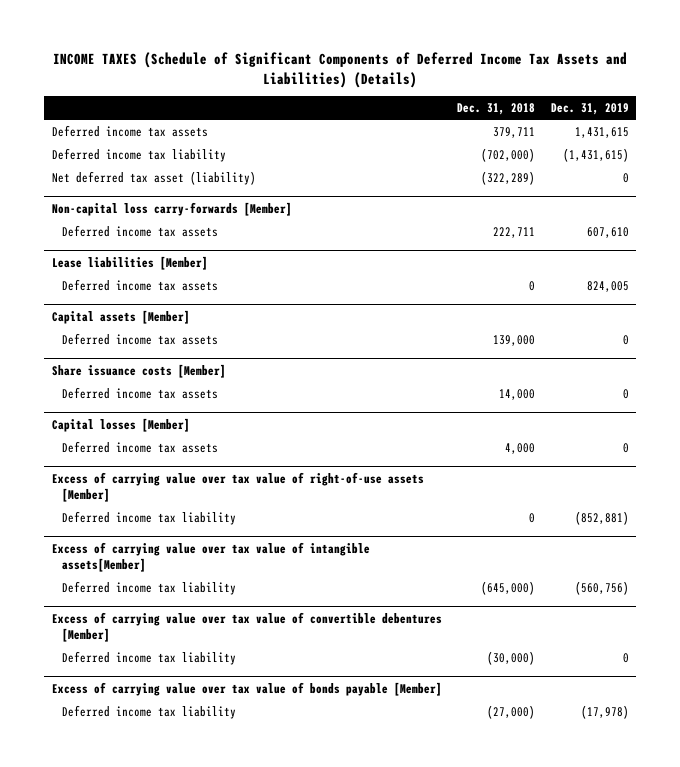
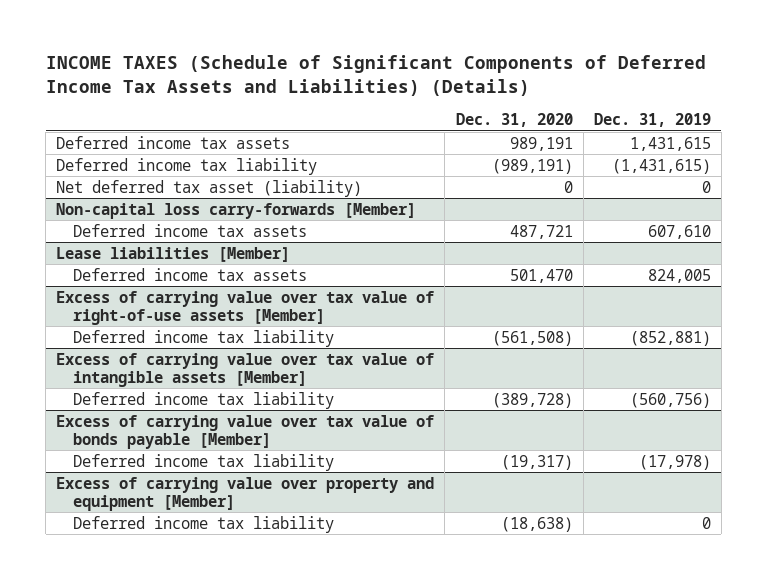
- | Dec. 31, 2018 | Dec. 31, 2019
+ | Dec. 31, 2020 | Dec. 31, 2019
- Capital assets [Member]
- Deferred income tax assets | 139,000 | 0
- Share issuance costs [Member]
- Deferred income tax assets | 14,000 | 0
- Capital losses [Member]
- Deferred income tax assets | 4,000 | 0
- Excess of carrying value over tax value of intangible assets[Member]
+ Excess of carrying value over tax value of intangible assets [Member]
- Excess of carrying value over tax value of convertible debentures [Member]
- Deferred income tax liability | (30,000) | 0
+ Excess of carrying value over property and equipment [Member]
+ Deferred income tax liability | (18,638) | 0

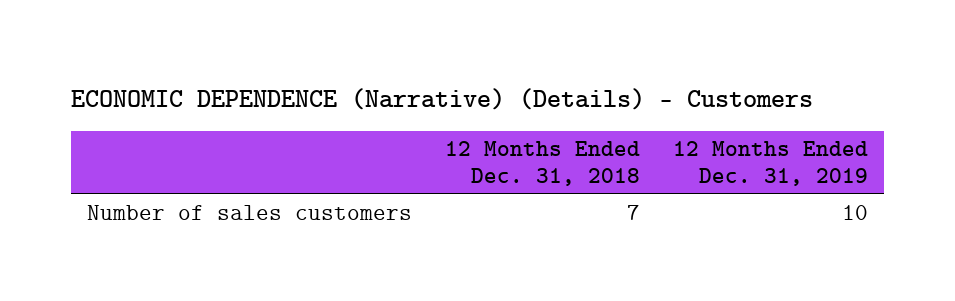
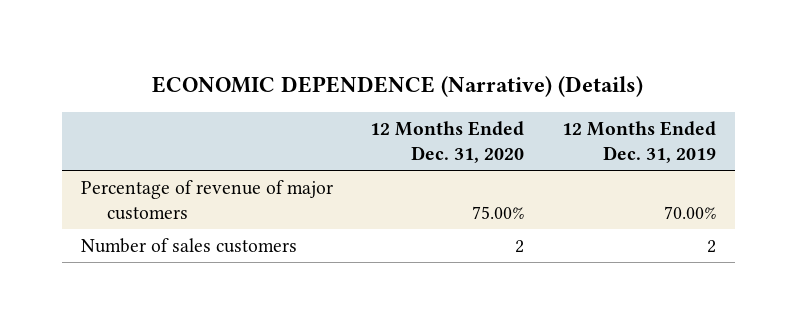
- ECONOMIC DEPENDENCE (Narrative) (Details) - Customers
+ ECONOMIC DEPENDENCE (Narrative) (Details)
- | 12 Months Ended Dec. 31, 2018 | 12 Months Ended Dec. 31, 2019
+ | 12 Months Ended Dec. 31, 2020 | 12 Months Ended Dec. 31, 2019
- Number of sales customers | 7 | 10
+ Percentage of revenue of major customers | 75.00% | 70.00%
+ Number of sales customers | 2 | 2

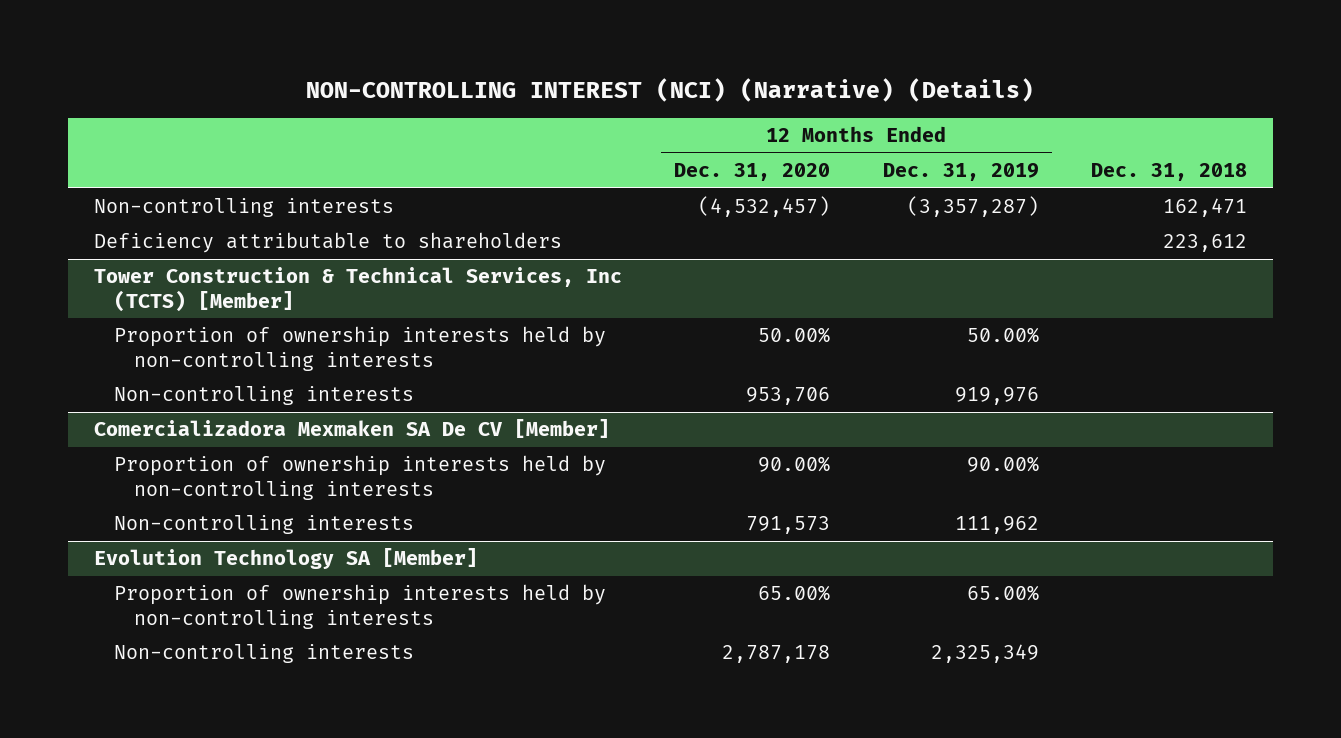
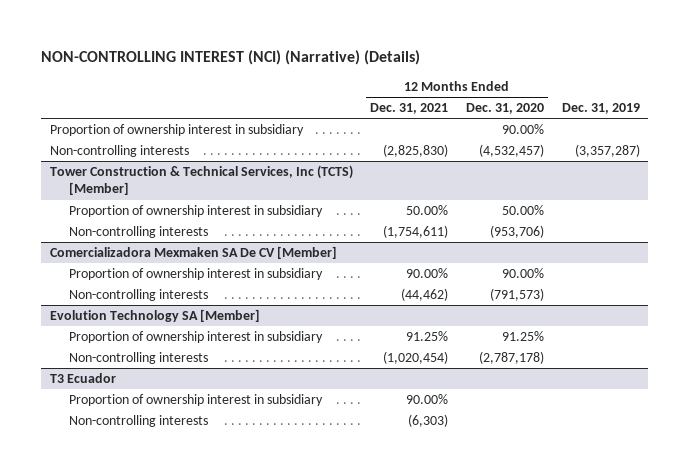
- | 12 Months Ended Dec. 31, 2020 | 12 Months Ended Dec. 31, 2019 | Dec. 31, 2018
+ | 12 Months Ended Dec. 31, 2021 | 12 Months Ended Dec. 31, 2020 | Dec. 31, 2019
+ Proportion of ownership interest in subsidiary | | 90.00% |
- Deficiency attributable to shareholders | | | 223,612
@ Tower Construction & Technical Services, Inc (TCTS) [Member]
- Proportion of ownership interests held by non-controlling interests | 50.00% | 50.00% |
- Non-controlling interests | 953,706 | 919,976 |
+ Proportion of ownership interest in subsidiary | 50.00% | 50.00% |
+ Non-controlling interests | (1,754,611) | (953,706) |
@ Comercializadora Mexmaken SA De CV [Member]
- Proportion of ownership interests held by non-controlling interests | 90.00% | 90.00% |
- Non-controlling interests | 791,573 | 111,962 |
+ Proportion of ownership interest in subsidiary | 90.00% | 90.00% |
+ Non-controlling interests | (44,462) | (791,573) |
@ Evolution Technology SA [Member]
- Proportion of ownership interests held by non-controlling interests | 65.00% | 65.00% |
- Non-controlling interests | 2,787,178 | 2,325,349 |
+ Proportion of ownership interest in subsidiary | 91.25% | 91.25% |
+ Non-controlling interests | (1,020,454) | (2,787,178) |
+ T3 Ecuador
+ Proportion of ownership interest in subsidiary | 90.00% | |
+ Non-controlling interests | (6,303) | |

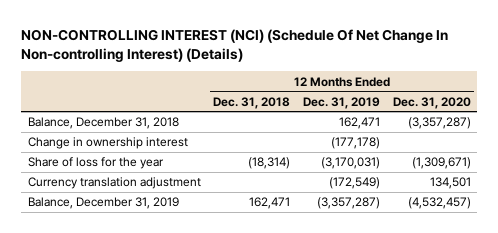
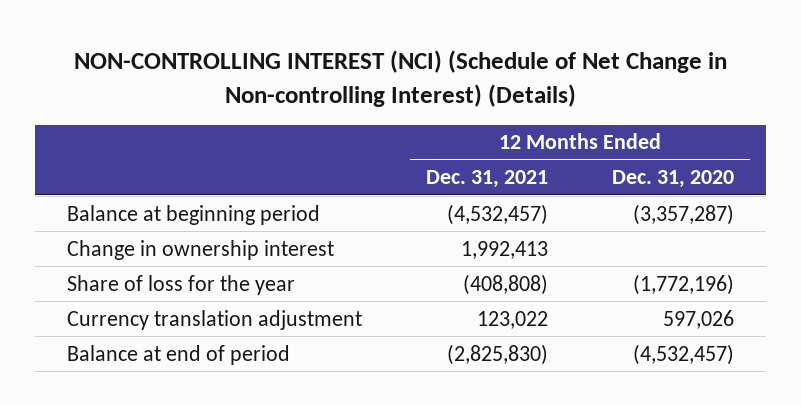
- NON-CONTROLLING INTEREST (NCI) (Schedule Of Net Change In Non-controlling Interest) (Details)
+ NON-CONTROLLING INTEREST (NCI) (Schedule of Net Change in Non-controlling Interest) (Details)
- | 12 Months Ended Dec. 31, 2018 | 12 Months Ended Dec. 31, 2019 | 12 Months Ended Dec. 31, 2020
+ | 12 Months Ended Dec. 31, 2021 | 12 Months Ended Dec. 31, 2020
- Balance, December 31, 2018 | | 162,471 | (3,357,287)
+ Balance at beginning period | (4,532,457) | (3,357,287)
- Share of loss for the year | (18,314) | (3,170,031) | (1,309,671)
- Currency translation adjustment | | (172,549) | 134,501
- Balance, December 31, 2019 | 162,471 | (3,357,287) | (4,532,457)
+ Share of loss for the year | (408,808) | (1,772,196)
+ Currency translation adjustment | 123,022 | 597,026
+ Balance at end of period | (2,825,830) | (4,532,457)

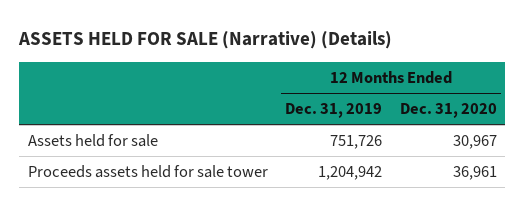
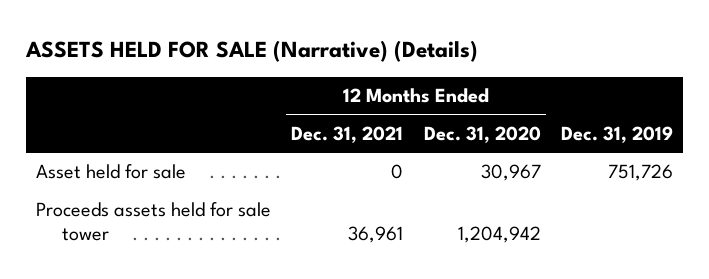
- | 12 Months Ended Dec. 31, 2019 | 12 Months Ended Dec. 31, 2020
+ | 12 Months Ended Dec. 31, 2021 | 12 Months Ended Dec. 31, 2020 | Dec. 31, 2019
- Assets held for sale | 751,726 | 30,967
- Proceeds assets held for sale tower | 1,204,942 | 36,961
+ Asset held for sale | 0 | 30,967 | 751,726
+ Proceeds assets held for sale tower | 36,961 | 1,204,942 |

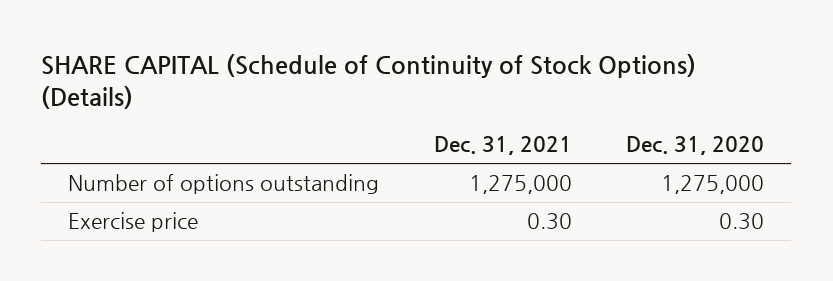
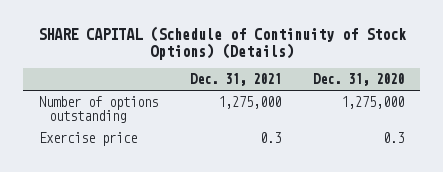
- Exercise price | 0.30 | 0.30
+ Exercise price | 0.3 | 0.3

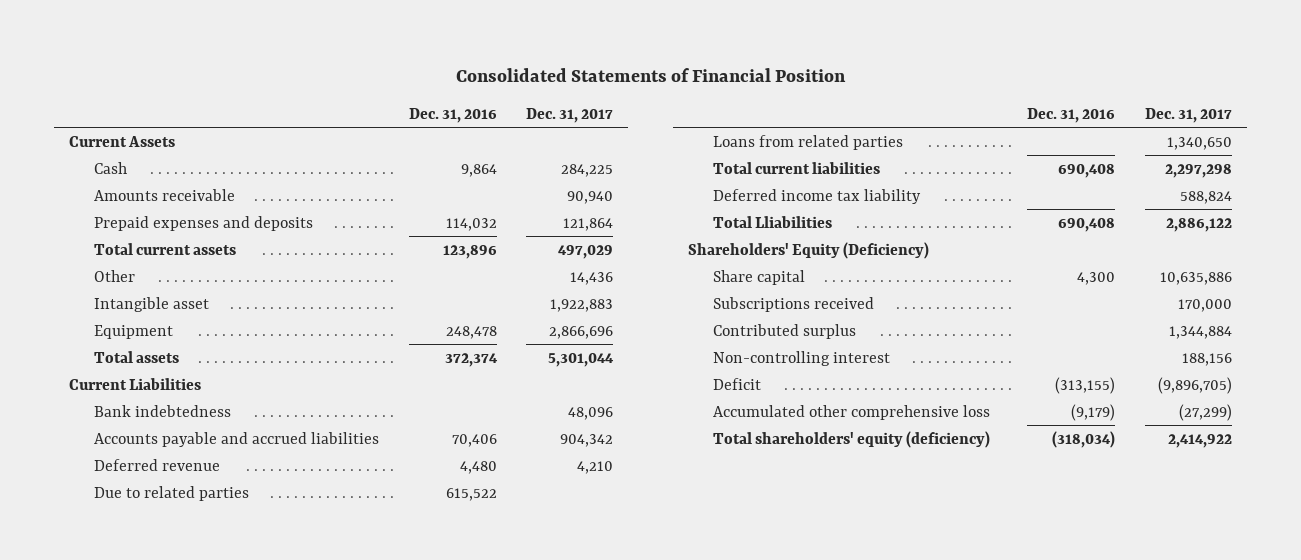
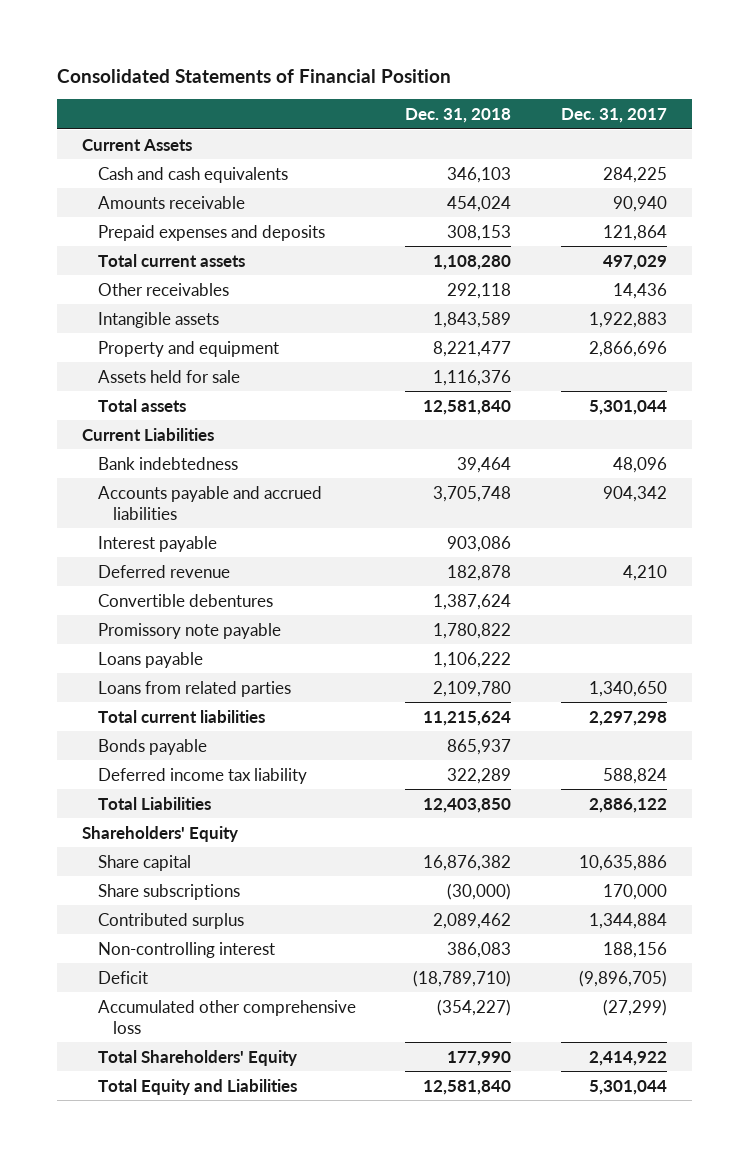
- | Dec. 31, 2016 | Dec. 31, 2017
+ | Dec. 31, 2018 | Dec. 31, 2017
- Cash | 9,864 | 284,225
+ Cash and cash equivalents | 346,103 | 284,225
- Other | | 14,436
- Intangible asset | | 1,922,883
- Equipment | 248,478 | 2,866,696
+ Other receivables | 292,118 | 14,436
+ Intangible assets | 1,843,589 | 1,922,883
+ Property and equipment | 8,221,477 | 2,866,696
+ Assets held for sale | 1,116,376 |
+ Interest payable | 903,086 |
- Due to related parties | 615,522 |
+ Convertible debentures | 1,387,624 |
+ Promissory note payable | 1,780,822 |
+ Loans payable | 1,106,222 |
+ Bonds payable | 865,937 |
- Total Lliabilities | 690,408 | 2,886,122
- Shareholders' Equity (Deficiency)
+ Total Liabilities | 12,403,850 | 2,886,122
+ Shareholders' Equity
- Subscriptions received | | 170,000
+ Share subscriptions | (30,000) | 170,000
- Total shareholders' equity (deficiency) | (318,034) | 2,414,922
+ Total Shareholders' Equity | 177,990 | 2,414,922
+ Total Equity and Liabilities | 12,581,840 | 5,301,044

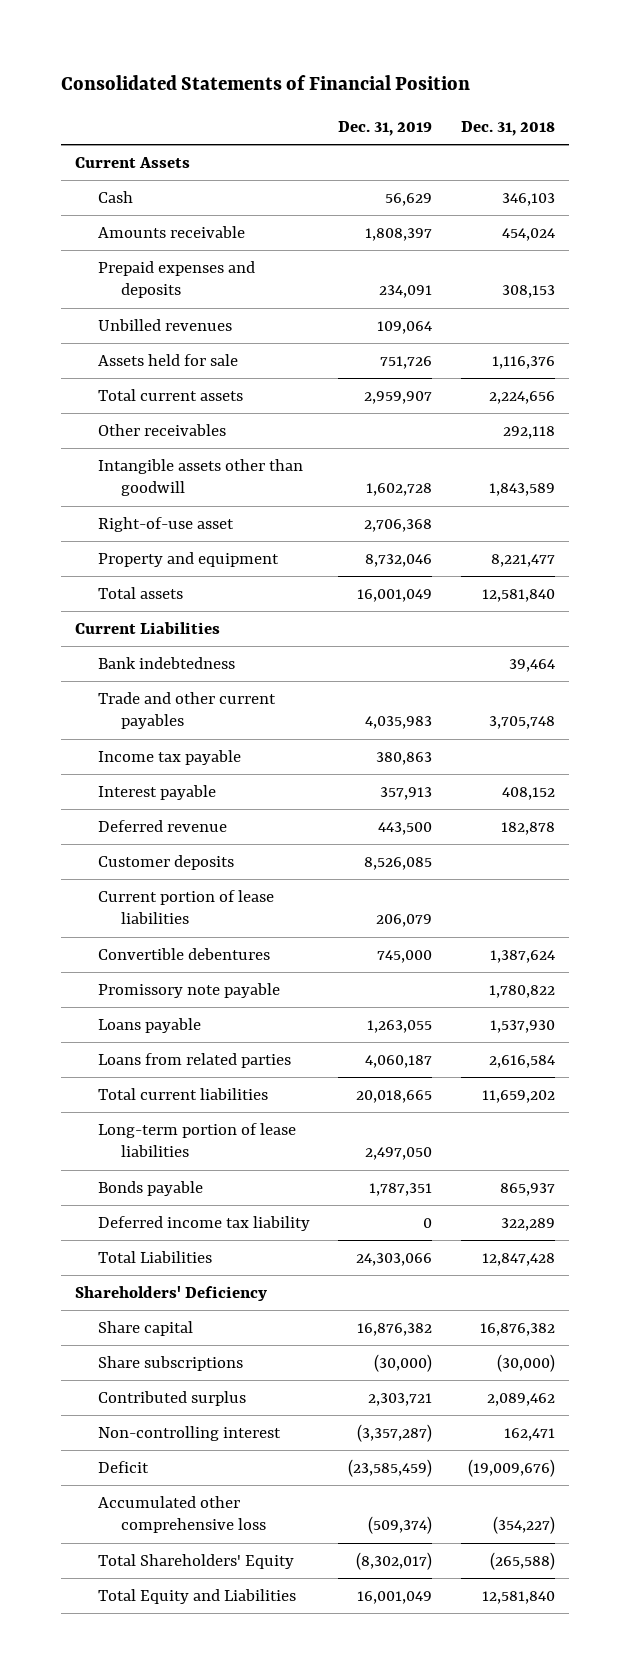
- | Dec. 31, 2018 | Dec. 31, 2017
+ | Dec. 31, 2019 | Dec. 31, 2018
- Cash and cash equivalents | 346,103 | 284,225
+ Cash | 56,629 | 346,103
- Total current assets | 1,108,280 | 497,029
+ Unbilled revenues | 109,064 |
moved up: Assets held for sale | 751,726 | 1,116,376
+ Total current assets | 2,959,907 | 2,224,656
- Intangible assets | 1,843,589 | 1,922,883
+ Intangible assets other than goodwill | 1,602,728 | 1,843,589
+ Right-of-use asset | 2,706,368 |
- Accounts payable and accrued liabilities | 3,705,748 | 904,342
- Interest payable | 903,086 |
+ Trade and other current payables | 4,035,983 | 3,705,748
+ Income tax payable | 380,863 |
+ Interest payable | 357,913 | 408,152
+ Customer deposits | 8,526,085 |
+ Current portion of lease liabilities | 206,079 |
- Loans payable | 1,106,222 |
- Loans from related parties | 2,109,780 | 1,340,650
- Total current liabilities | 11,215,624 | 2,297,298
+ Loans payable | 1,263,055 | 1,537,930
+ Loans from related parties | 4,060,187 | 2,616,584
+ Total current liabilities | 20,018,665 | 11,659,202
+ Long-term portion of lease liabilities | 2,497,050 |
- Total Liabilities | 12,403,850 | 2,886,122
- Shareholders' Equity
+ Total Liabilities | 24,303,066 | 12,847,428
+ Shareholders' Deficiency
- Non-controlling interest | 386,083 | 188,156
- Deficit | (18,789,710) | (9,896,705)
+ Non-controlling interest | (3,357,287) | 162,471
+ Deficit | (23,585,459) | (19,009,676)
- Total Shareholders' Equity | 177,990 | 2,414,922
+ Total Shareholders' Equity | (8,302,017) | (265,588)

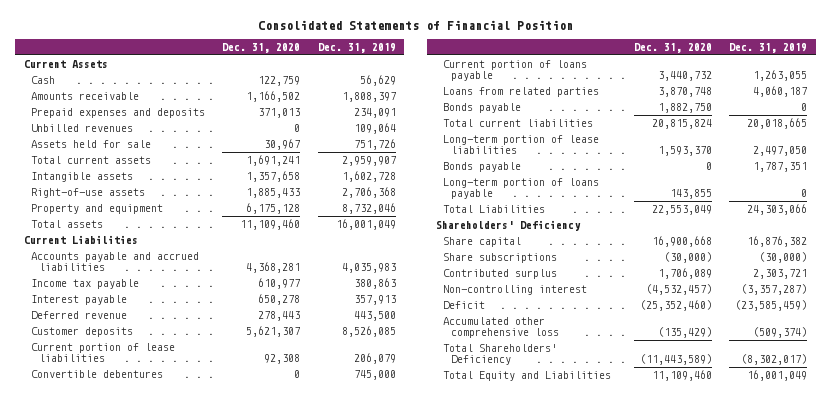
- | Dec. 31, 2019 | Dec. 31, 2018
+ | Dec. 31, 2020 | Dec. 31, 2019
- Other receivables | | 292,118
- Intangible assets other than goodwill | 1,602,728 | 1,843,589
- Right-of-use asset | 2,706,368 |
+ Intangible assets | 1,357,658 | 1,602,728
+ Right-of-use assets | 1,885,433 | 2,706,368
- Bank indebtedness | | 39,464
- Trade and other current payables | 4,035,983 | 3,705,748
+ Accounts payable and accrued liabilities | 4,368,281 | 4,035,983
- Promissory note payable | | 1,780,822
- Loans payable | 1,263,055 | 1,537,930
+ Current portion of loans payable | 3,440,732 | 1,263,055
+ Bonds payable | 1,882,750 | 0
- Deferred income tax liability | 0 | 322,289
+ Long-term portion of loans payable | 143,855 | 0
- Total Shareholders' Equity | (8,302,017) | (265,588)
+ Total Shareholders' Deficiency | (11,443,589) | (8,302,017)

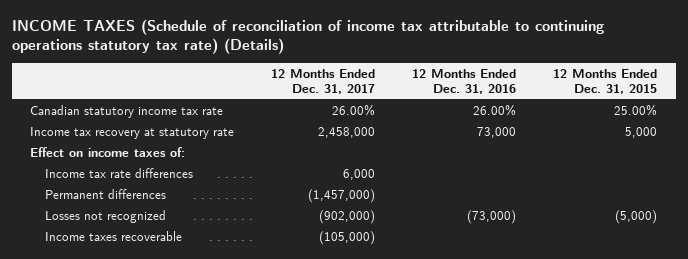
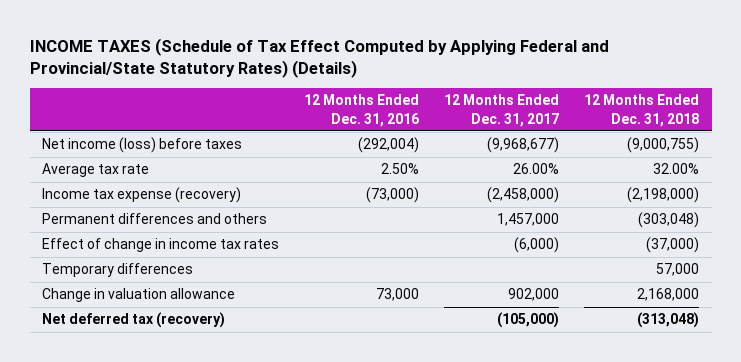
- INCOME TAXES (Schedule of reconciliation of income tax attributable to continuing operations statutory tax rate) (Details)
+ INCOME TAXES (Schedule of Tax Effect Computed by Applying Federal and Provincial/State Statutory Rates) (Details)
- | 12 Months Ended Dec. 31, 2017 | 12 Months Ended Dec. 31, 2016 | 12 Months Ended Dec. 31, 2015
+ | 12 Months Ended Dec. 31, 2016 | 12 Months Ended Dec. 31, 2017 | 12 Months Ended Dec. 31, 2018
- Canadian statutory income tax rate | 26.00% | 26.00% | 25.00%
- Income tax recovery at statutory rate | 2,458,000 | 73,000 | 5,000
- Effect on income taxes of:
- Income tax rate differences | 6,000 | |
- Permanent differences | (1,457,000) | |
- Losses not recognized | (902,000) | (73,000) | (5,000)
- Income taxes recoverable | (105,000) | |
+ Net income (loss) before taxes | (292,004) | (9,968,677) | (9,000,755)
+ Average tax rate | 2.50% | 26.00% | 32.00%
+ Income tax expense (recovery) | (73,000) | (2,458,000) | (2,198,000)
+ Permanent differences and others | | 1,457,000 | (303,048)
+ Effect of change in income tax rates | | (6,000) | (37,000)
+ Temporary differences | | | 57,000
+ Change in valuation allowance | 73,000 | 902,000 | 2,168,000
+ Net deferred tax (recovery) | | (105,000) | (313,048)

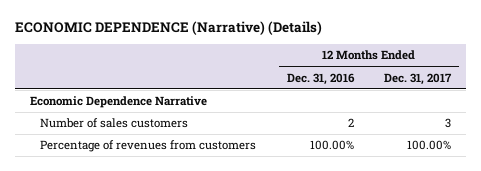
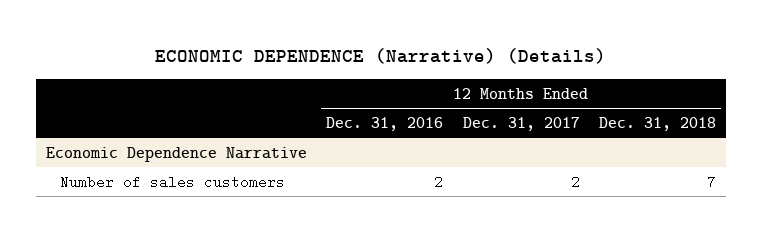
- | 12 Months Ended Dec. 31, 2016 | 12 Months Ended Dec. 31, 2017
+ | 12 Months Ended Dec. 31, 2016 | 12 Months Ended Dec. 31, 2017 | 12 Months Ended Dec. 31, 2018
- Number of sales customers | 2 | 3
- Percentage of revenues from customers | 100.00% | 100.00%
+ Number of sales customers | 2 | 2 | 7

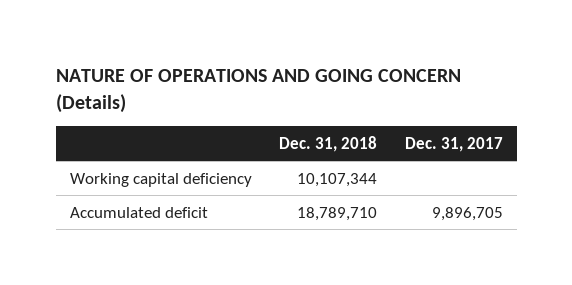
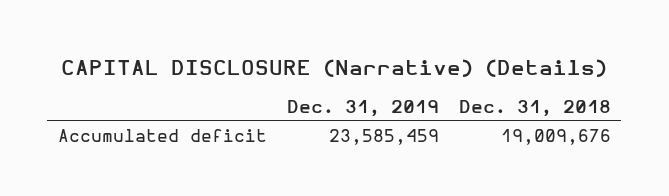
- NATURE OF OPERATIONS AND GOING CONCERN (Details)
+ CAPITAL DISCLOSURE (Narrative) (Details)
- | Dec. 31, 2018 | Dec. 31, 2017
+ | Dec. 31, 2019 | Dec. 31, 2018
- Working capital deficiency | 10,107,344 |
- Accumulated deficit | 18,789,710 | 9,896,705
+ Accumulated deficit | 23,585,459 | 19,009,676

